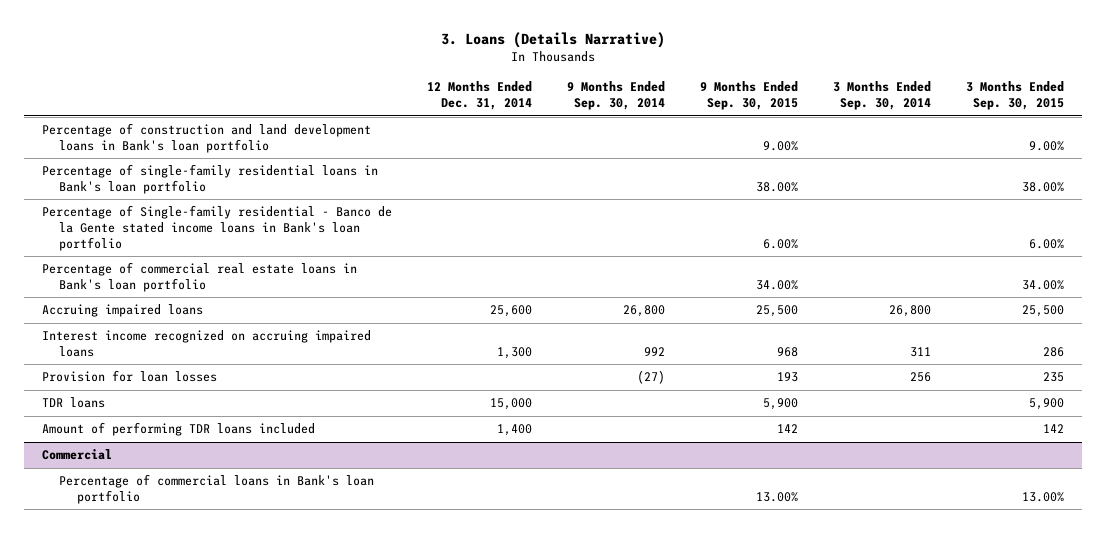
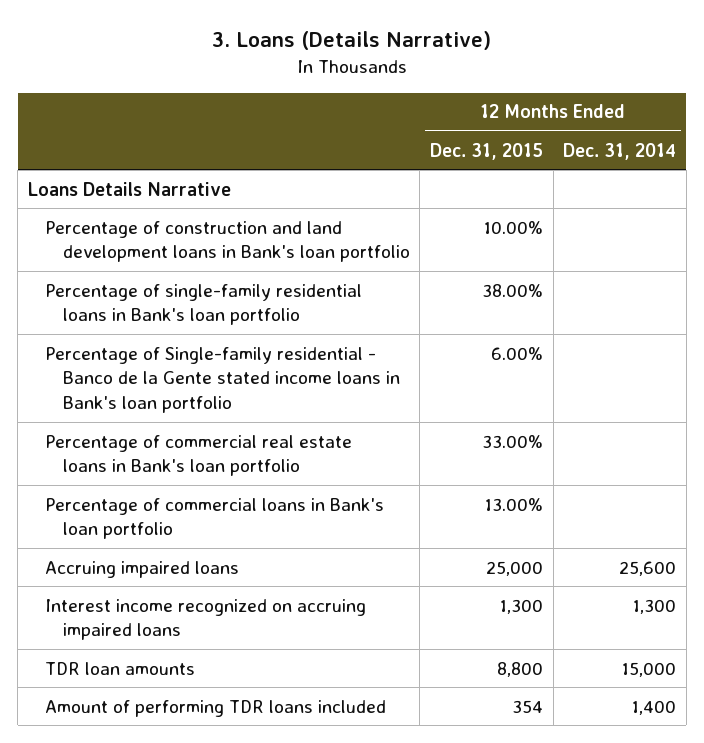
- | 12 Months Ended Dec. 31, 2014 | 9 Months Ended Sep. 30, 2014 | 9 Months Ended Sep. 30, 2015 | 3 Months Ended Sep. 30, 2014 | 3 Months Ended Sep. 30, 2015
+ | 12 Months Ended Dec. 31, 2015 | 12 Months Ended Dec. 31, 2014
+ Loans Details Narrative
+ Percentage of commercial loans in Bank's loan portfolio | 13.00% |
- Provision for loan losses | | (27) | 193 | 256 | 235
- TDR loans | 15,000 | | 5,900 | | 5,900
+ TDR loan amounts | 8,800 | 15,000
- Commercial
- Percentage of commercial loans in Bank's loan portfolio | | | 13.00% | | 13.00%

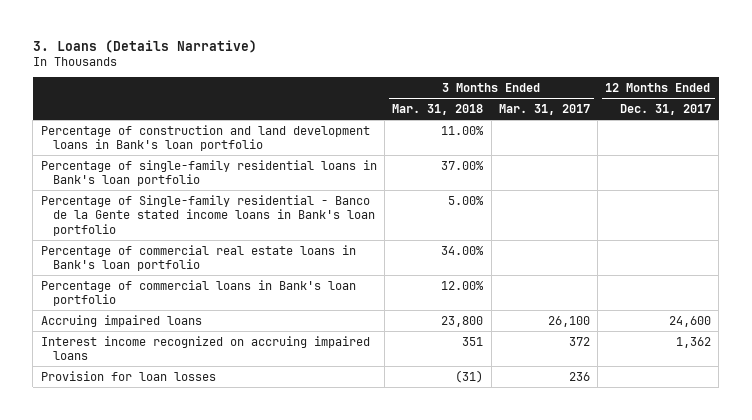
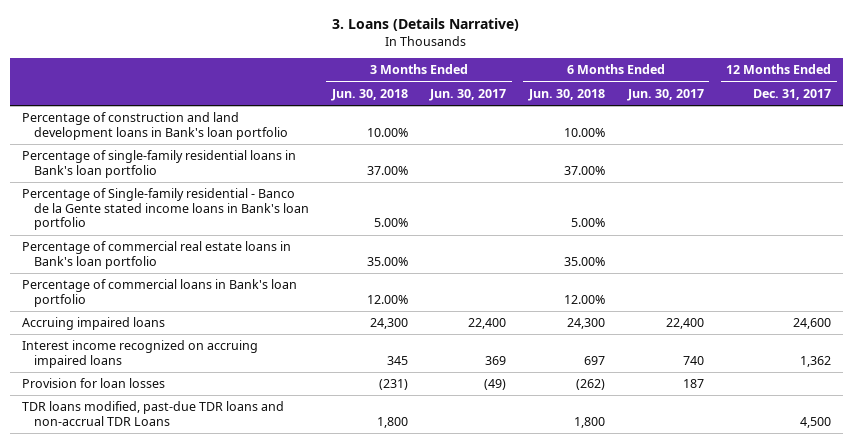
- | 3 Months Ended Mar. 31, 2018 | 3 Months Ended Mar. 31, 2017 | 12 Months Ended Dec. 31, 2017
+ | 3 Months Ended Jun. 30, 2018 | 3 Months Ended Jun. 30, 2017 | 6 Months Ended Jun. 30, 2018 | 6 Months Ended Jun. 30, 2017 | 12 Months Ended Dec. 31, 2017
+ TDR loans modified, past-due TDR loans and non-accrual TDR Loans | 1,800 | | 1,800 | | 4,500

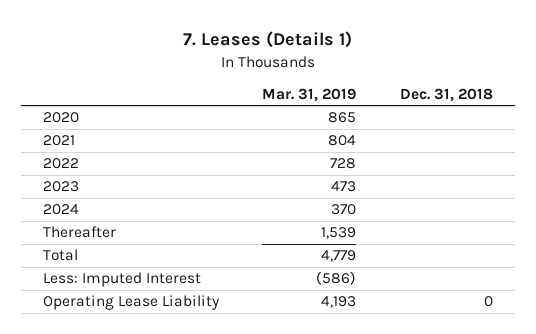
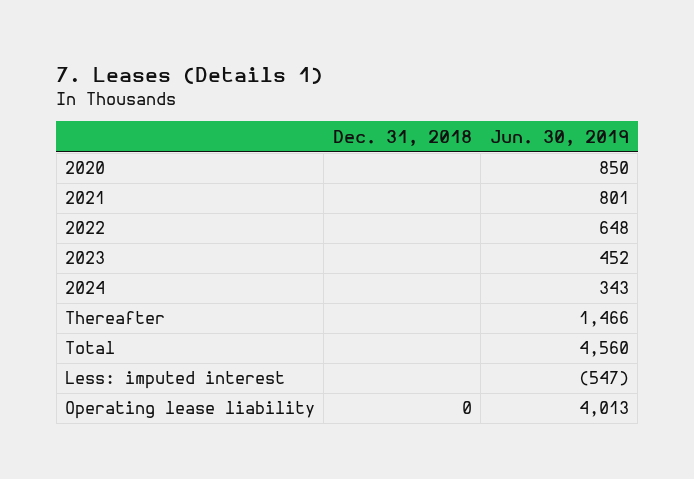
- | Mar. 31, 2019 | Dec. 31, 2018
+ | Dec. 31, 2018 | Jun. 30, 2019
- Less: Imputed Interest | (586) |
- Operating Lease Liability | 4,193 | 0
+ Less: imputed interest | | (547)
+ Operating lease liability | 0 | 4,013

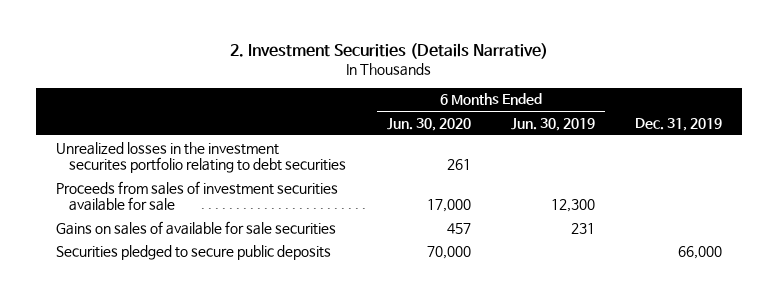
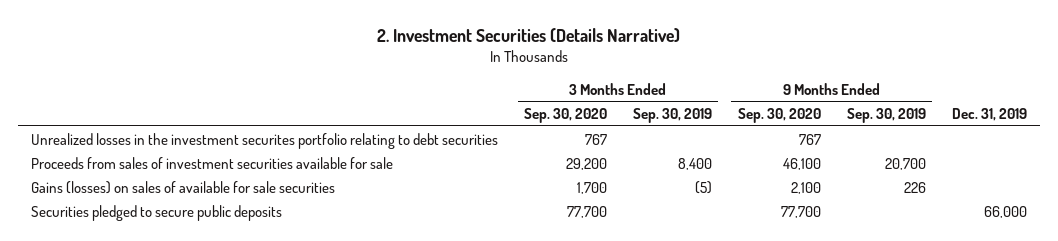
- | 6 Months Ended Jun. 30, 2020 | 6 Months Ended Jun. 30, 2019 | Dec. 31, 2019
+ | 3 Months Ended Sep. 30, 2020 | 3 Months Ended Sep. 30, 2019 | 9 Months Ended Sep. 30, 2020 | 9 Months Ended Sep. 30, 2019 | Dec. 31, 2019
- Gains on sales of available for sale securities | 457 | 231 |
+ Gains (losses) on sales of available for sale securities | 1,700 | (5) | 2,100 | 226 |

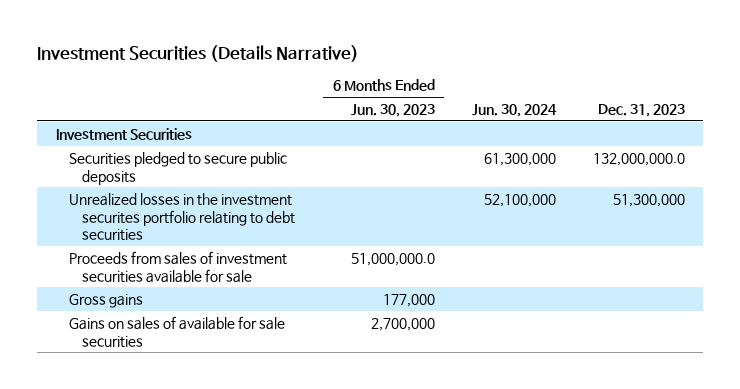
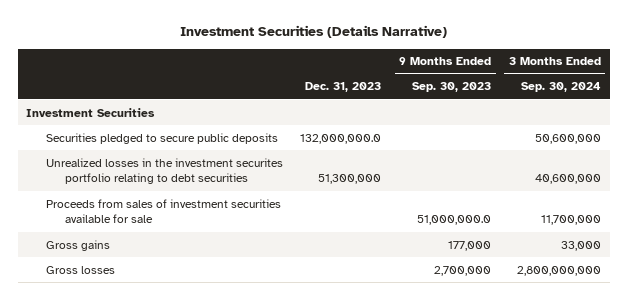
- | 6 Months Ended Jun. 30, 2023 | Jun. 30, 2024 | Dec. 31, 2023
+ | Dec. 31, 2023 | 9 Months Ended Sep. 30, 2023 | 3 Months Ended Sep. 30, 2024
- Gains on sales of available for sale securities | 2,700,000 | |
+ Gross losses | | 2,700,000 | 2,800,000,000

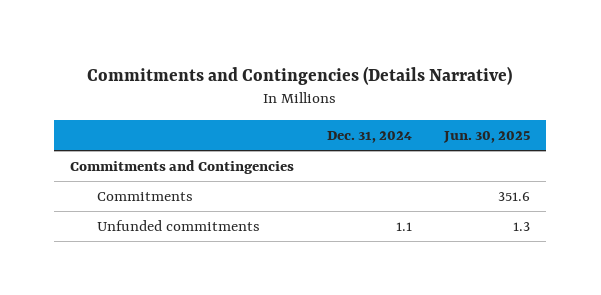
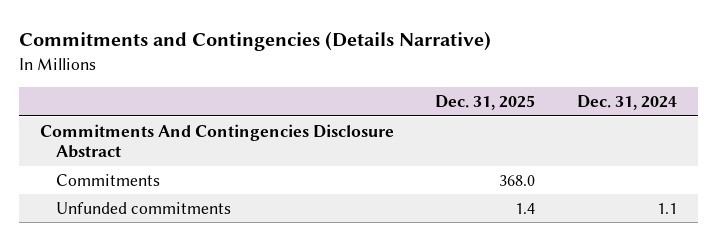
- | Dec. 31, 2024 | Jun. 30, 2025
+ | Dec. 31, 2025 | Dec. 31, 2024
- Commitments and Contingencies
+ Commitments And Contingencies Disclosure Abstract

